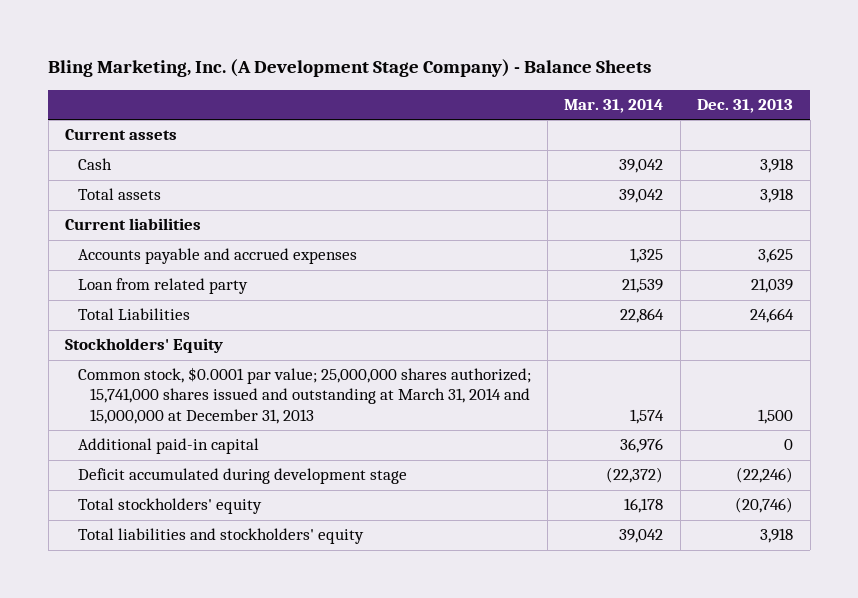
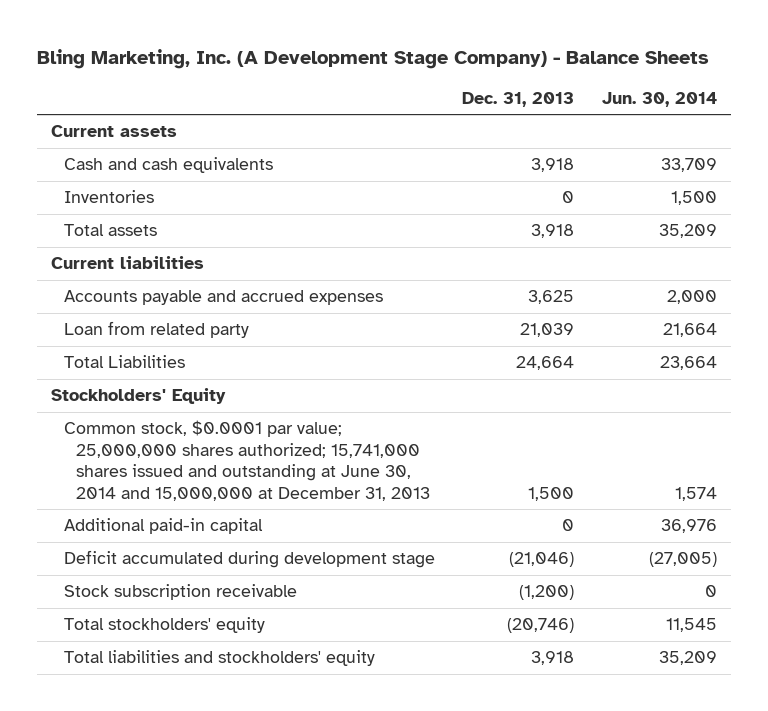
- | Mar. 31, 2014 | Dec. 31, 2013
+ | Dec. 31, 2013 | Jun. 30, 2014
- Cash | 39,042 | 3,918
+ Cash and cash equivalents | 3,918 | 33,709
+ Inventories | 0 | 1,500
- Common stock, $0.0001 par value; 25,000,000 shares authorized; 15,741,000 shares issued and outstanding at March 31, 2014 and 15,000,000 at December 31, 2013 | 1,574 | 1,500
+ Common stock, $0.0001 par value; 25,000,000 shares authorized; 15,741,000 shares issued and outstanding at June 30, 2014 and 15,000,000 at December 31, 2013 | 1,500 | 1,574
- Deficit accumulated during development stage | (22,372) | (22,246)
+ Deficit accumulated during development stage | (21,046) | (27,005)
+ Stock subscription receivable | (1,200) | 0

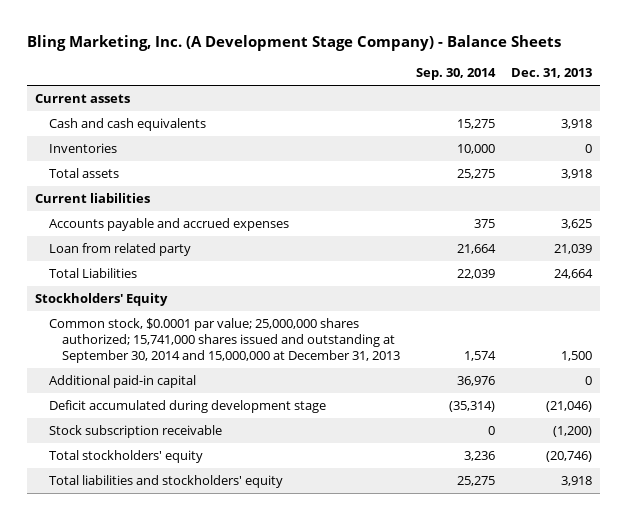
- | Dec. 31, 2013 | Jun. 30, 2014
+ | Sep. 30, 2014 | Dec. 31, 2013
- Common stock, $0.0001 par value; 25,000,000 shares authorized; 15,741,000 shares issued and outstanding at June 30, 2014 and 15,000,000 at December 31, 2013 | 1,500 | 1,574
+ Common stock, $0.0001 par value; 25,000,000 shares authorized; 15,741,000 shares issued and outstanding at September 30, 2014 and 15,000,000 at December 31, 2013 | 1,574 | 1,500

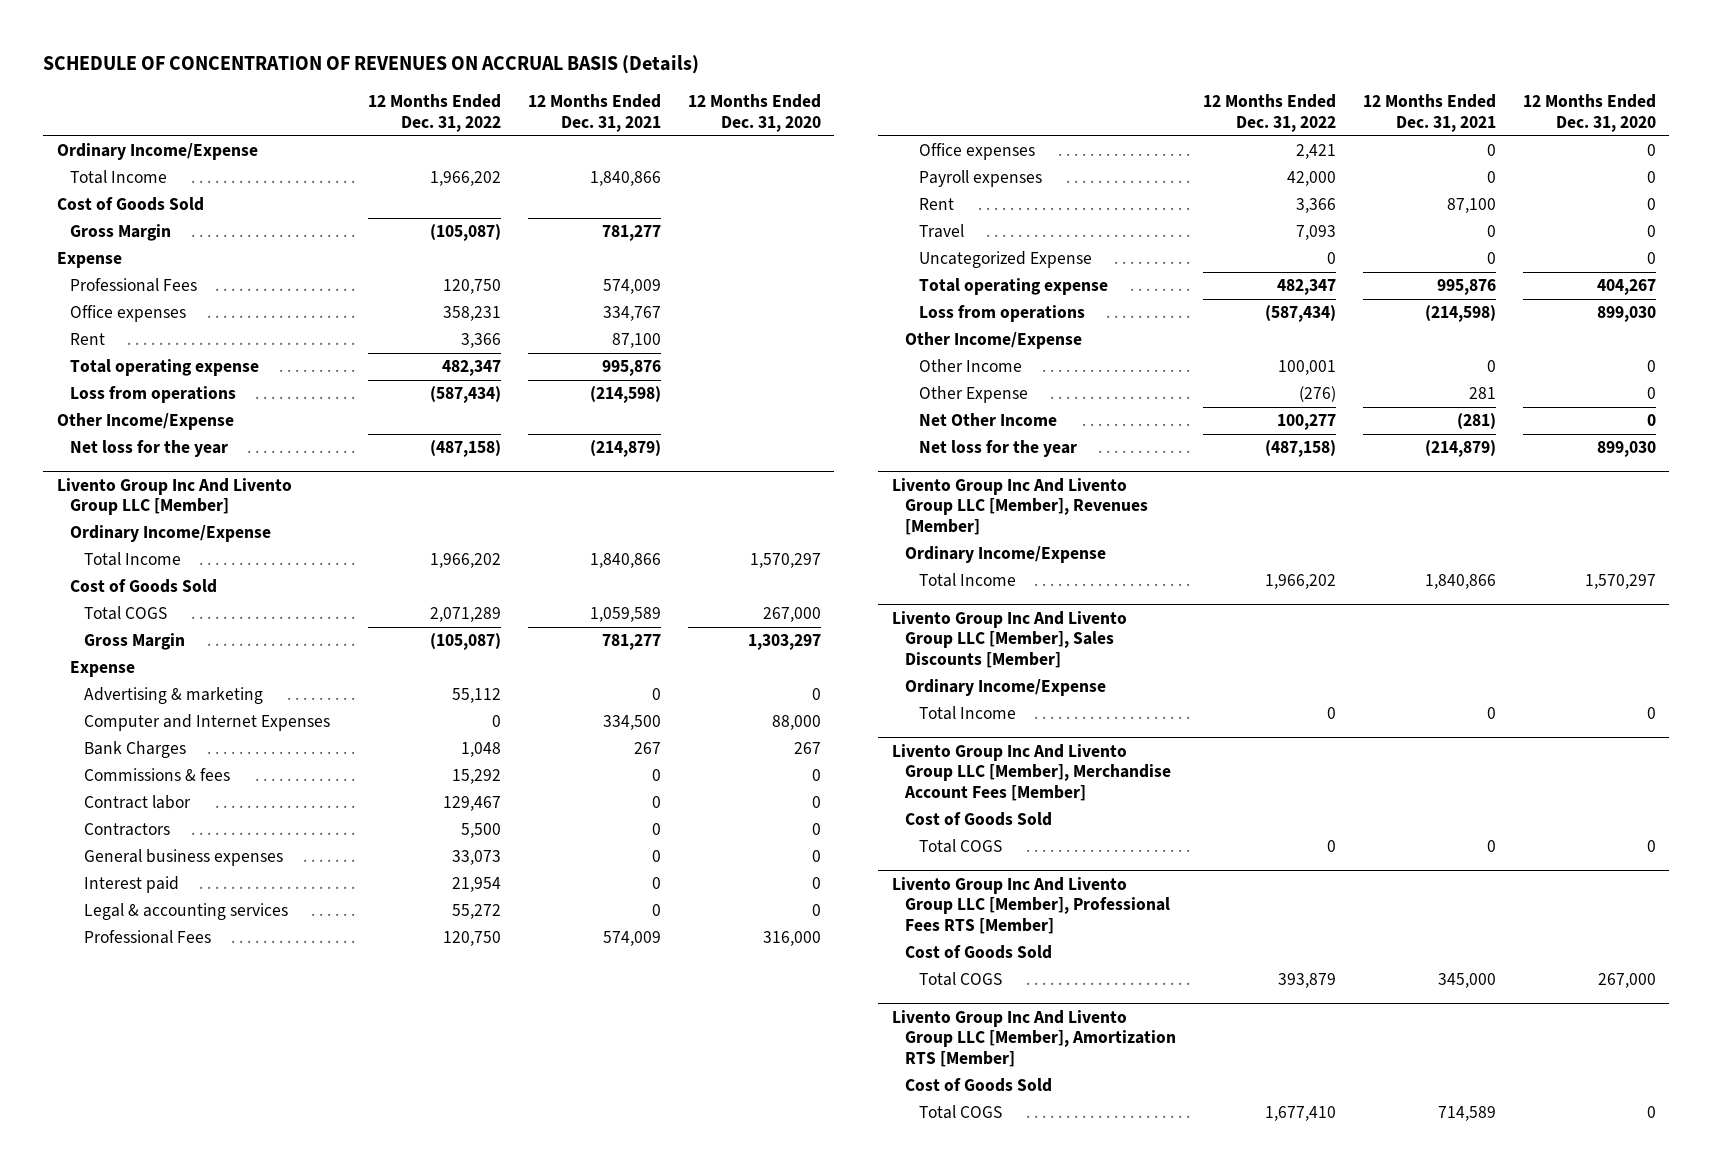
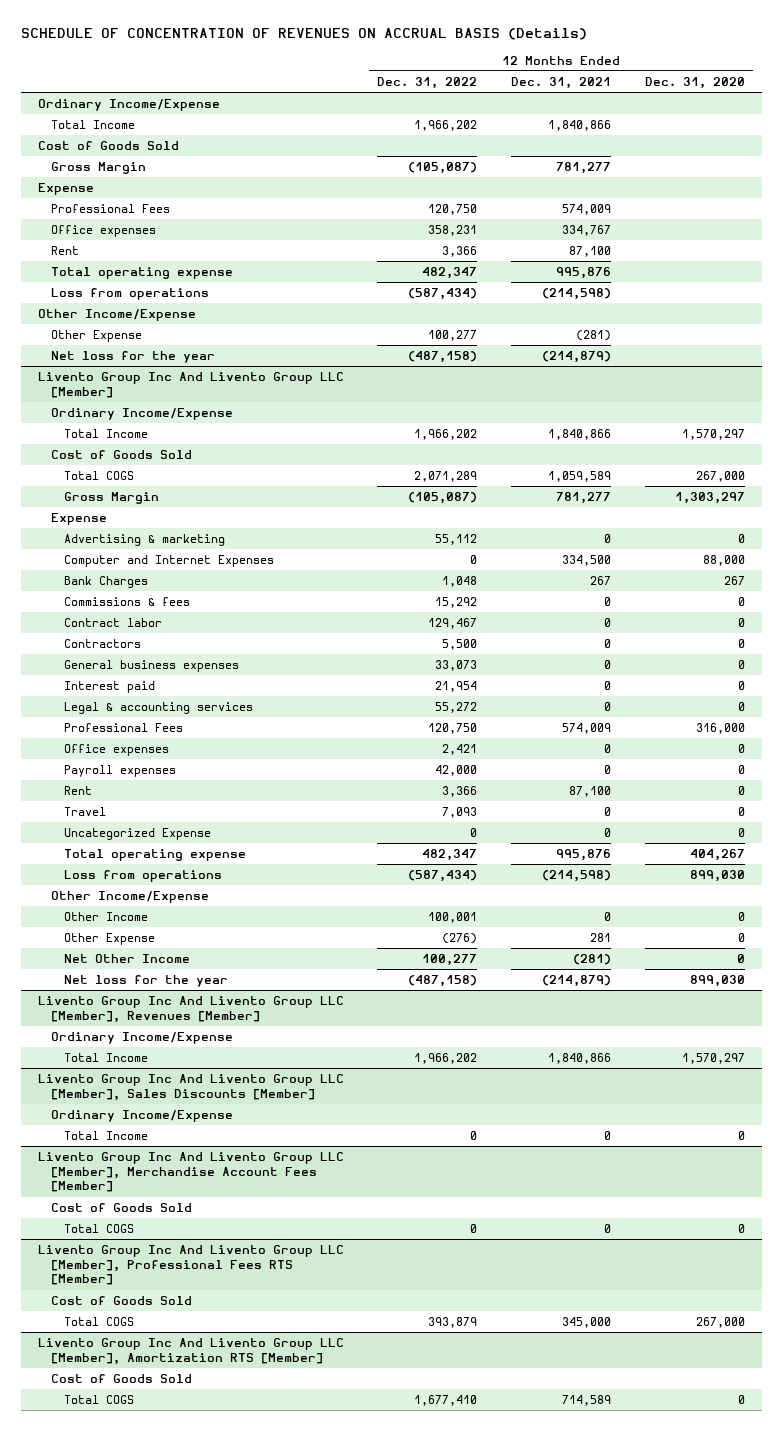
+ Other Expense | 100,277 | (281) |

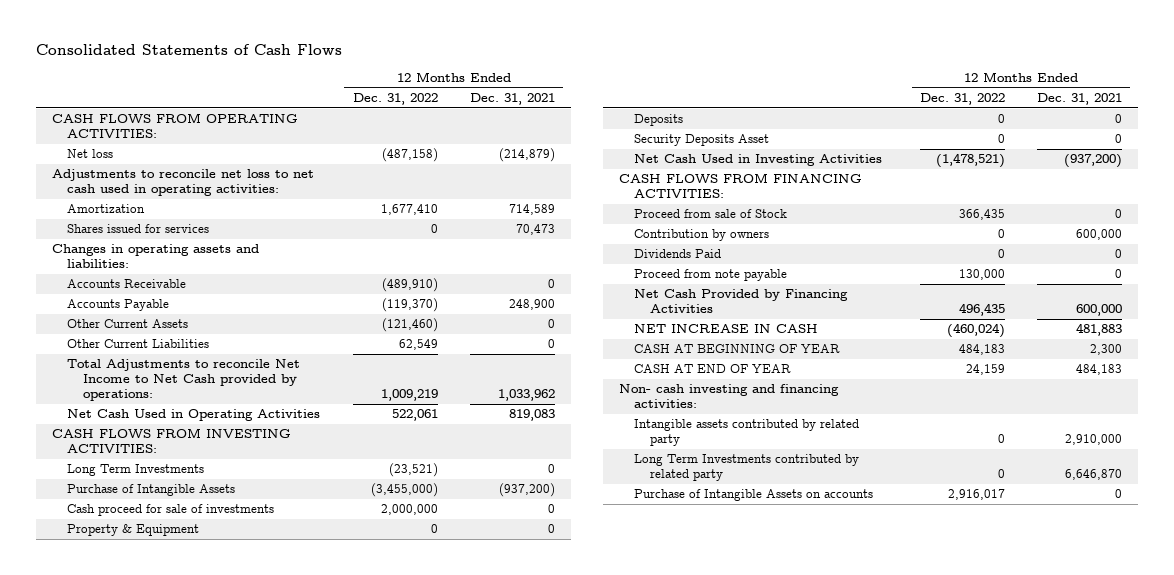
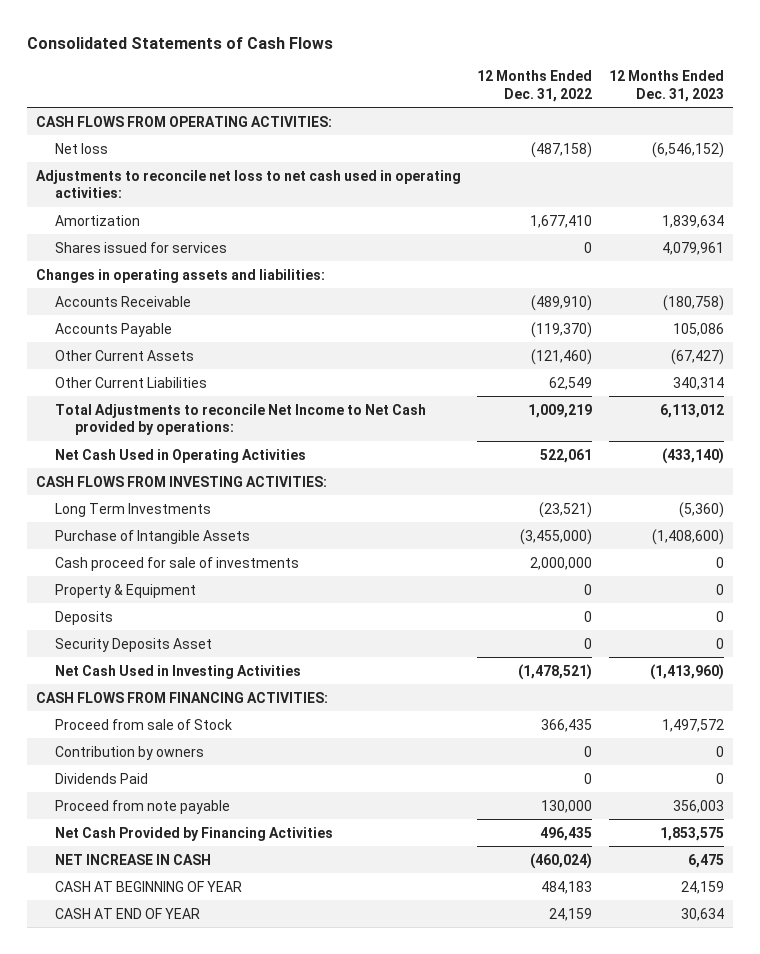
- | 12 Months Ended Dec. 31, 2022 | 12 Months Ended Dec. 31, 2021
+ | 12 Months Ended Dec. 31, 2022 | 12 Months Ended Dec. 31, 2023
- Non- cash investing and financing activities:
- Intangible assets contributed by related party | 0 | 2,910,000
- Long Term Investments contributed by related party | 0 | 6,646,870
- Purchase of Intangible Assets on accounts | 2,916,017 | 0

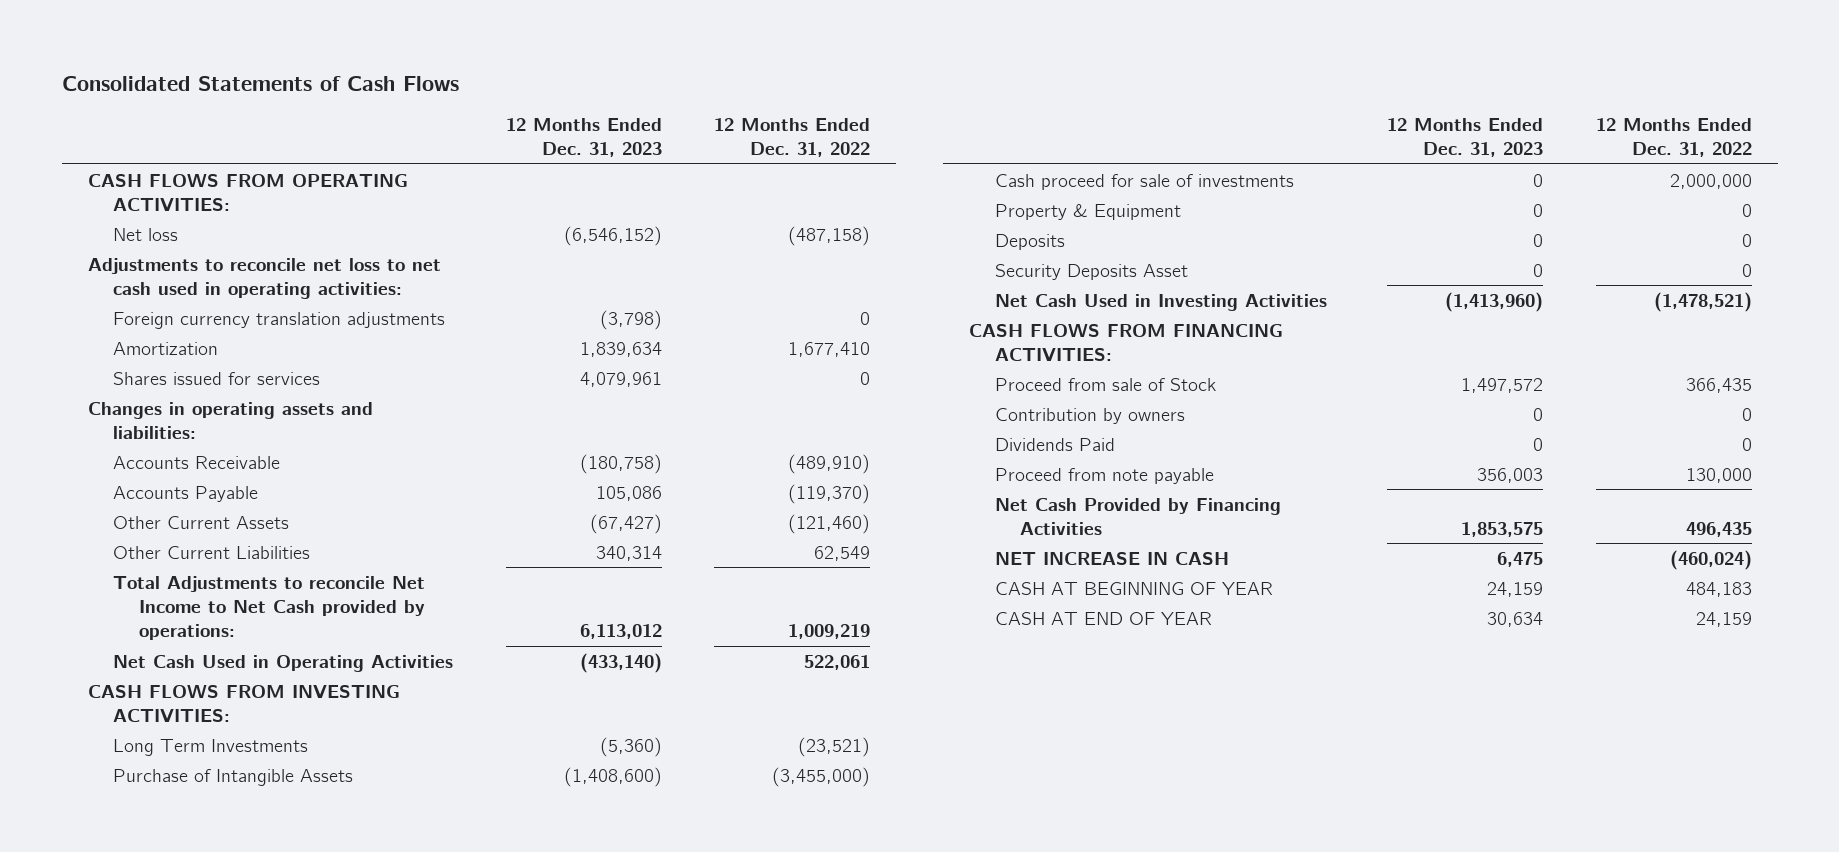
- | 12 Months Ended Dec. 31, 2022 | 12 Months Ended Dec. 31, 2023
+ | 12 Months Ended Dec. 31, 2023 | 12 Months Ended Dec. 31, 2022
+ Foreign currency translation adjustments | (3,798) | 0

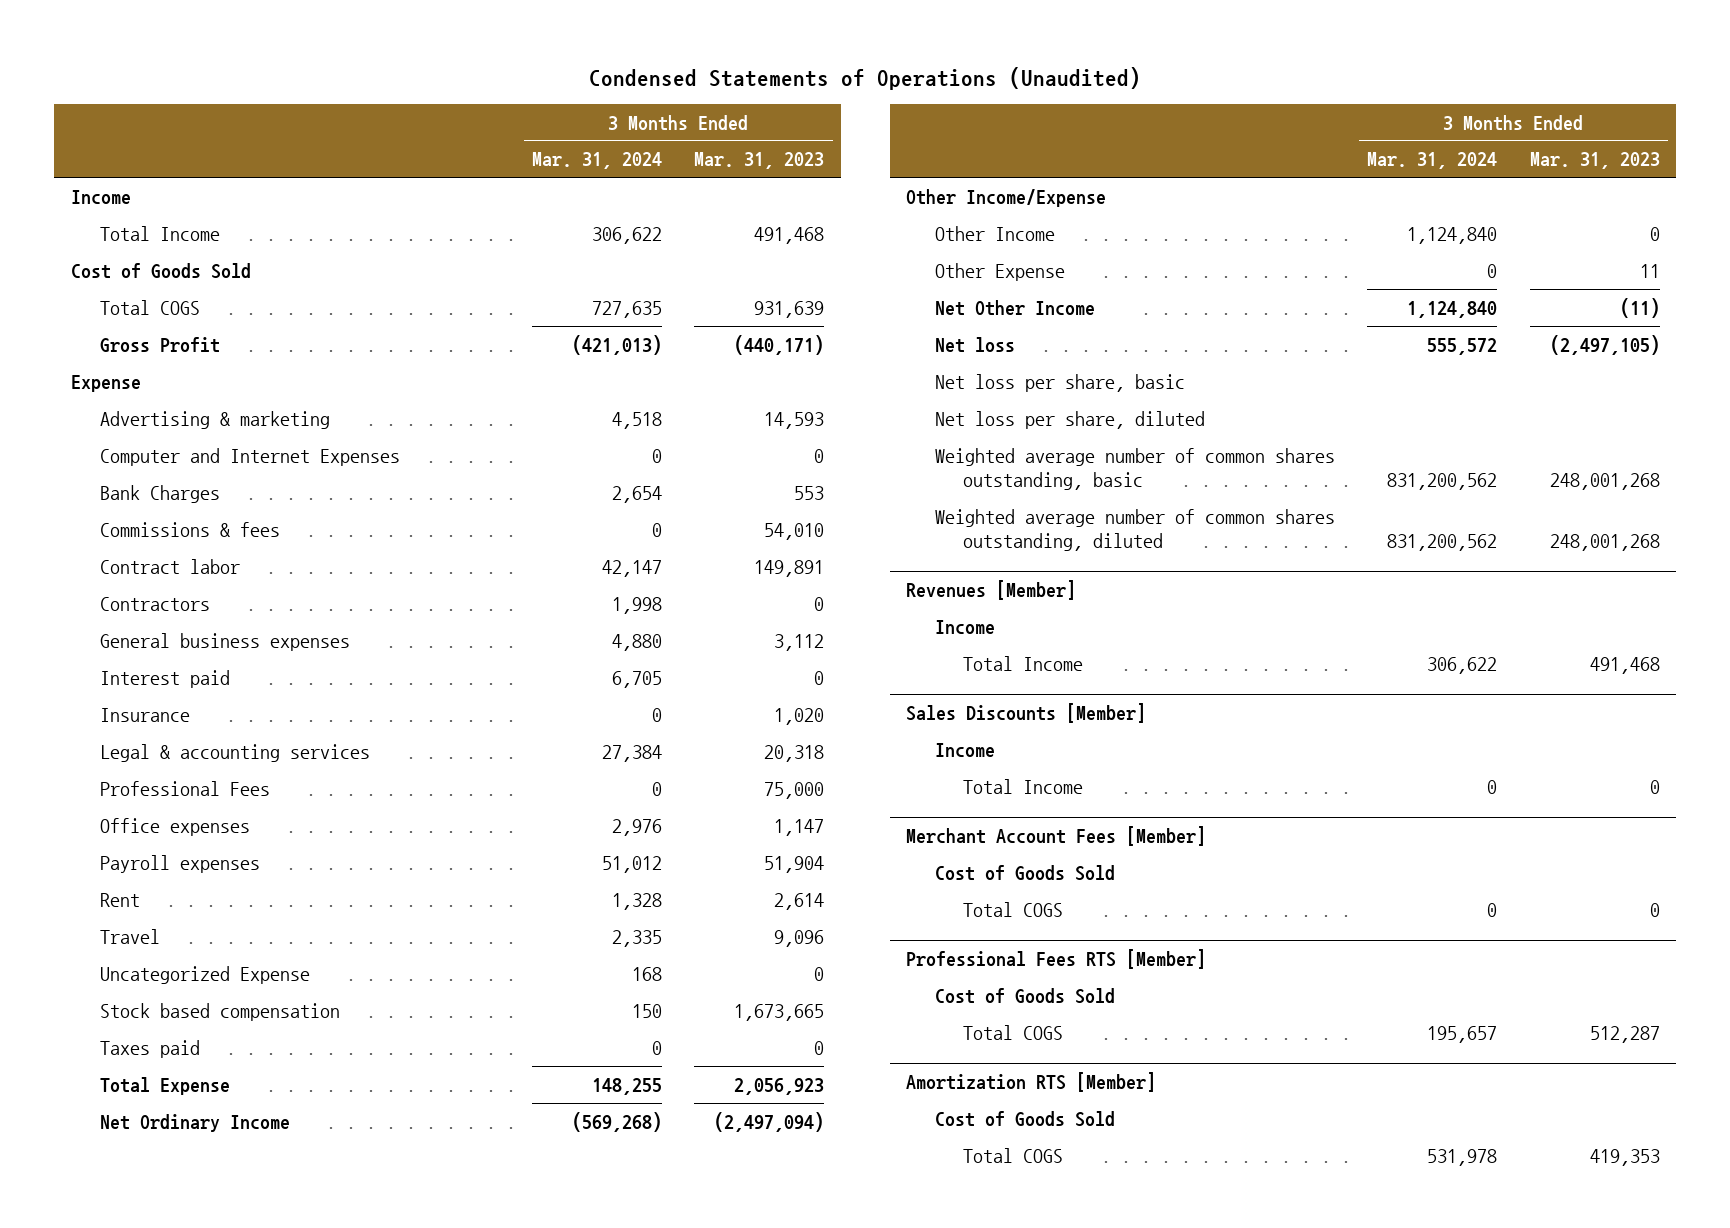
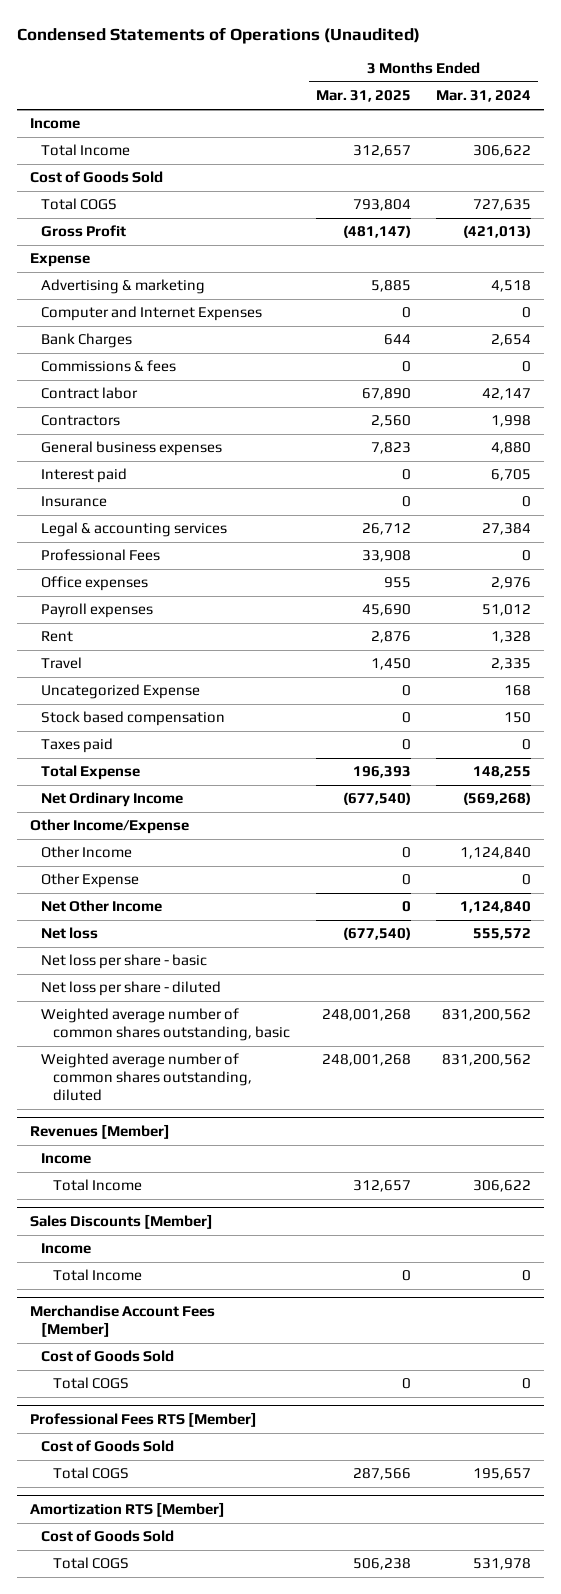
- | 3 Months Ended Mar. 31, 2024 | 3 Months Ended Mar. 31, 2023
+ | 3 Months Ended Mar. 31, 2025 | 3 Months Ended Mar. 31, 2024
- Net loss per share, basic
- Net loss per share, diluted
+ Net loss per share - basic
+ Net loss per share - diluted
- Merchant Account Fees [Member]
+ Merchandise Account Fees [Member]

